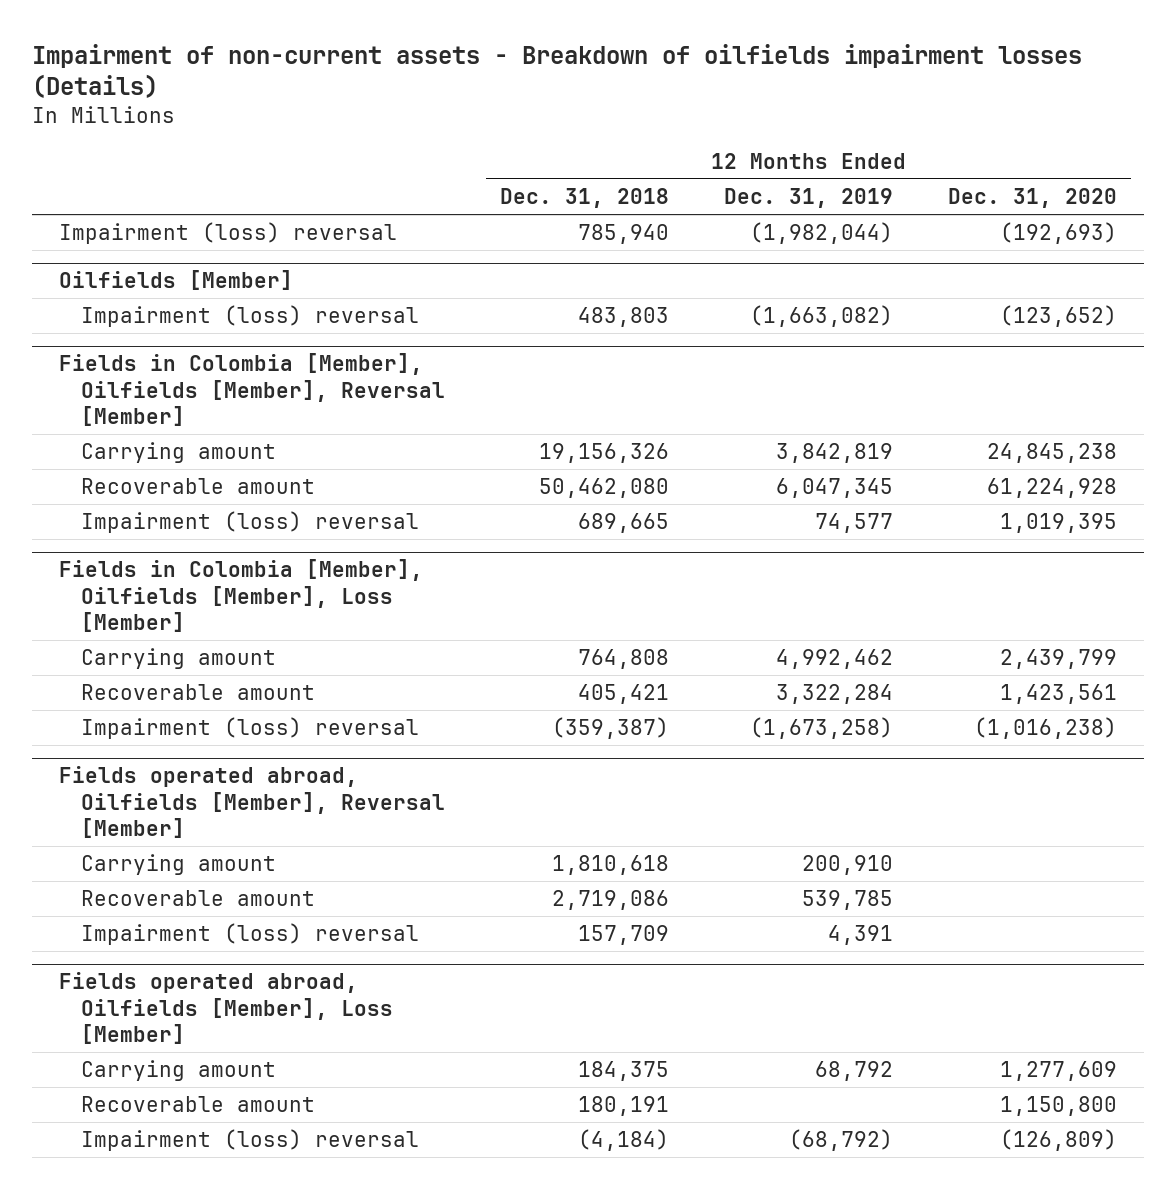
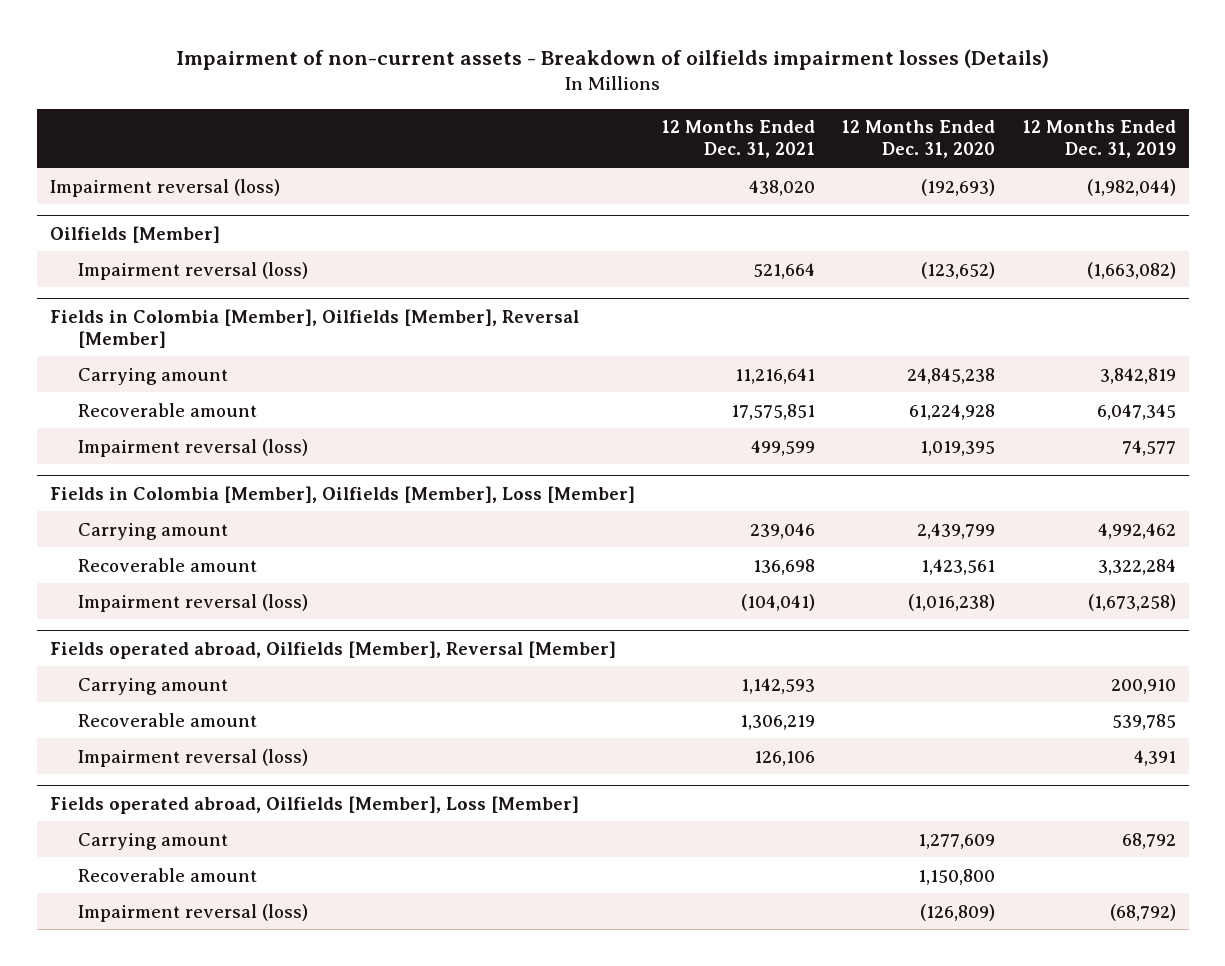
- | 12 Months Ended Dec. 31, 2018 | 12 Months Ended Dec. 31, 2019 | 12 Months Ended Dec. 31, 2020
+ | 12 Months Ended Dec. 31, 2021 | 12 Months Ended Dec. 31, 2020 | 12 Months Ended Dec. 31, 2019
- Impairment (loss) reversal | 785,940 | (1,982,044) | (192,693)
+ Impairment reversal (loss) | 438,020 | (192,693) | (1,982,044)
@ Oilfields [Member]
- Impairment (loss) reversal | 483,803 | (1,663,082) | (123,652)
+ Impairment reversal (loss) | 521,664 | (123,652) | (1,663,082)
@ Fields in Colombia [Member], Oilfields [Member], Reversal [Member]
- Impairment (loss) reversal | 689,665 | 74,577 | 1,019,395
+ Impairment reversal (loss) | 499,599 | 1,019,395 | 74,577
@ Fields in Colombia [Member], Oilfields [Member], Loss [Member]
- Impairment (loss) reversal | (359,387) | (1,673,258) | (1,016,238)
+ Impairment reversal (loss) | (104,041) | (1,016,238) | (1,673,258)
@ Fields operated abroad, Oilfields [Member], Reversal [Member]
- Impairment (loss) reversal | 157,709 | 4,391 |
+ Impairment reversal (loss) | 126,106 | | 4,391
@ Fields operated abroad, Oilfields [Member], Loss [Member]
- Impairment (loss) reversal | (4,184) | (68,792) | (126,809)
+ Impairment reversal (loss) | | (126,809) | (68,792)

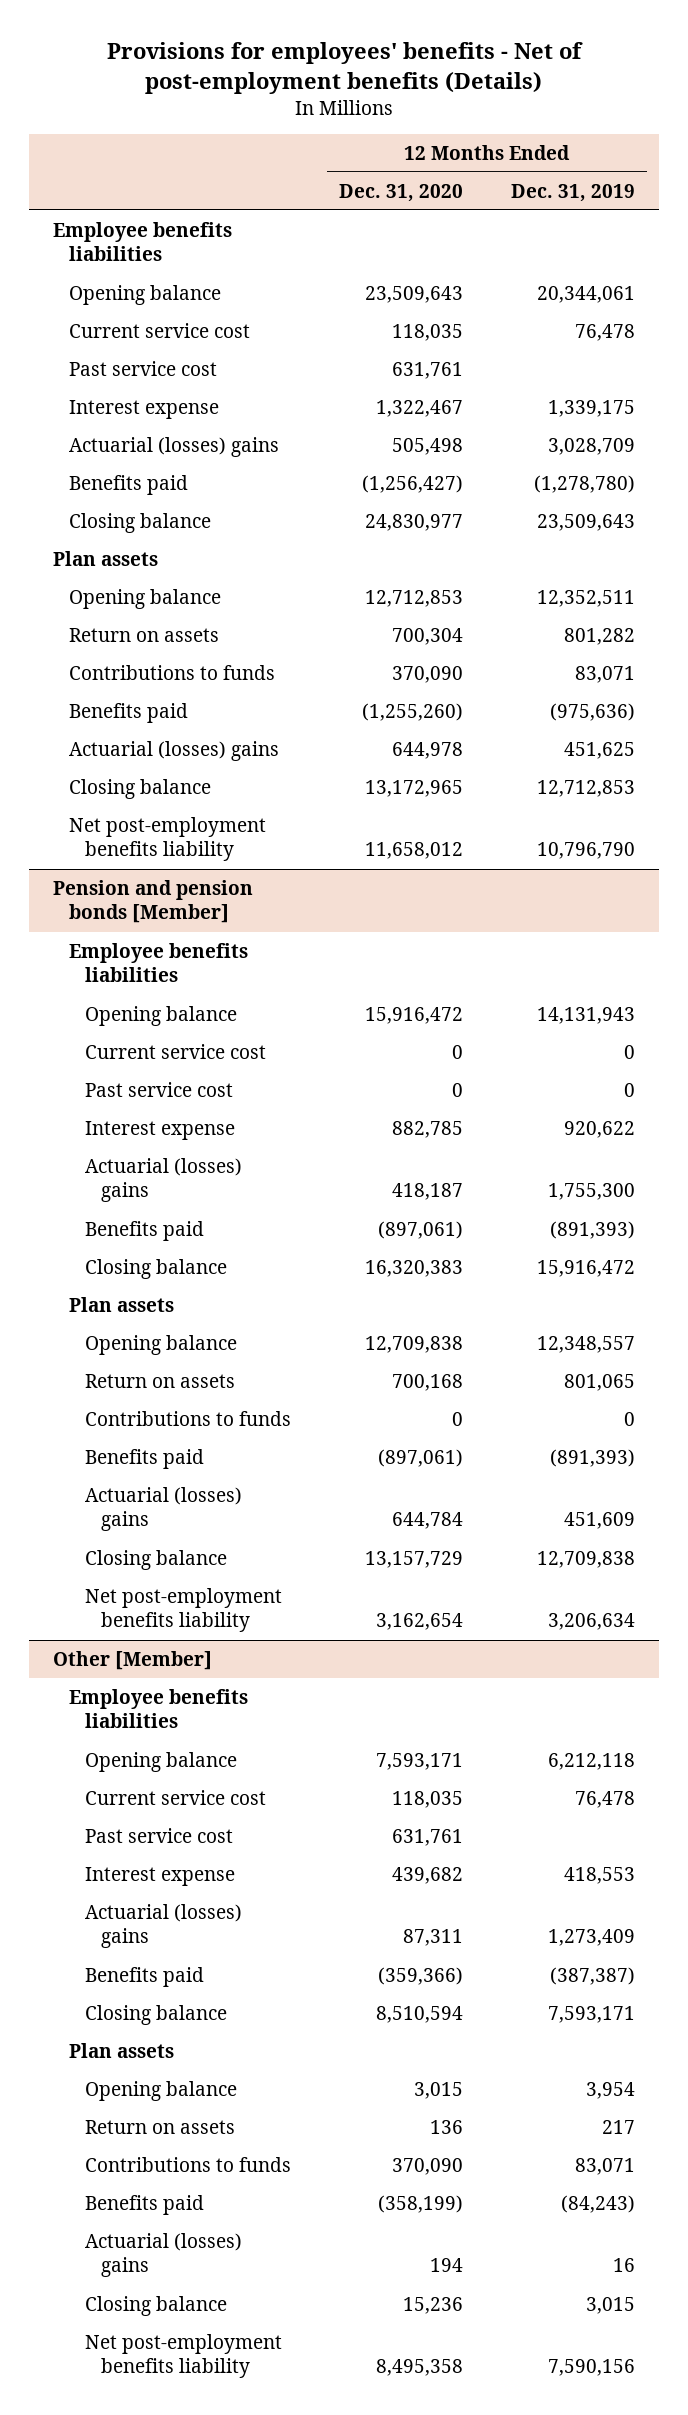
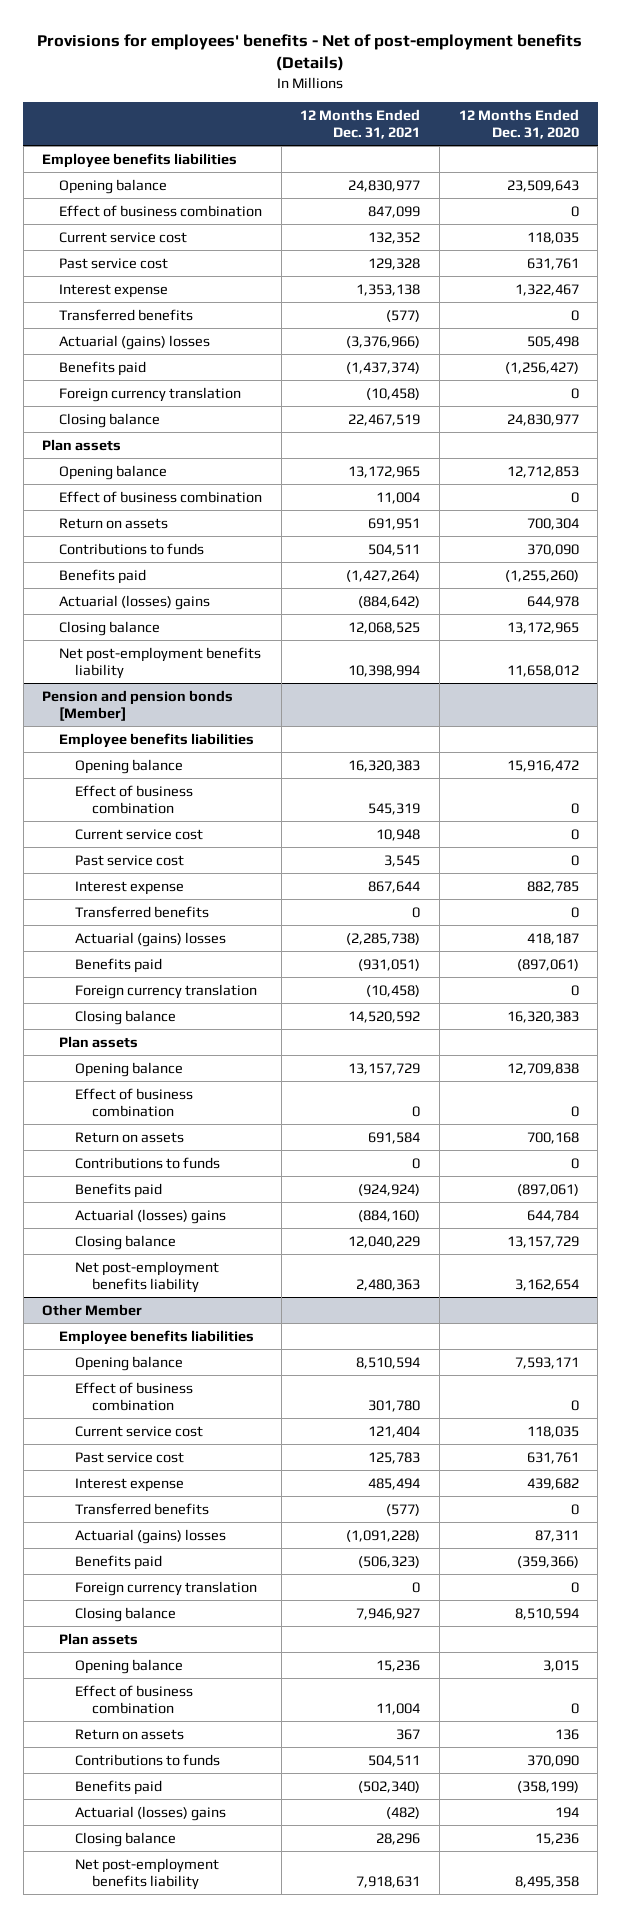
- | 12 Months Ended Dec. 31, 2020 | 12 Months Ended Dec. 31, 2019
+ | 12 Months Ended Dec. 31, 2021 | 12 Months Ended Dec. 31, 2020
+ Effect of business combination | 847,099 | 0
- Actuarial (losses) gains | 505,498 | 3,028,709
+ Transferred benefits | (577) | 0
+ Actuarial (gains) losses | (3,376,966) | 505,498
+ Foreign currency translation | (10,458) | 0
+ Effect of business combination | 11,004 | 0
@ Pension and pension bonds [Member]
+ Effect of business combination | 545,319 | 0
- Actuarial (losses) gains | 418,187 | 1,755,300
+ Transferred benefits | 0 | 0
+ Actuarial (gains) losses | (2,285,738) | 418,187
+ Foreign currency translation | (10,458) | 0
+ Effect of business combination | 0 | 0
- Other [Member]
+ Other Member
+ Effect of business combination | 301,780 | 0
- Actuarial (losses) gains | 87,311 | 1,273,409
+ Transferred benefits | (577) | 0
+ Actuarial (gains) losses | (1,091,228) | 87,311
+ Foreign currency translation | 0 | 0
+ Effect of business combination | 11,004 | 0

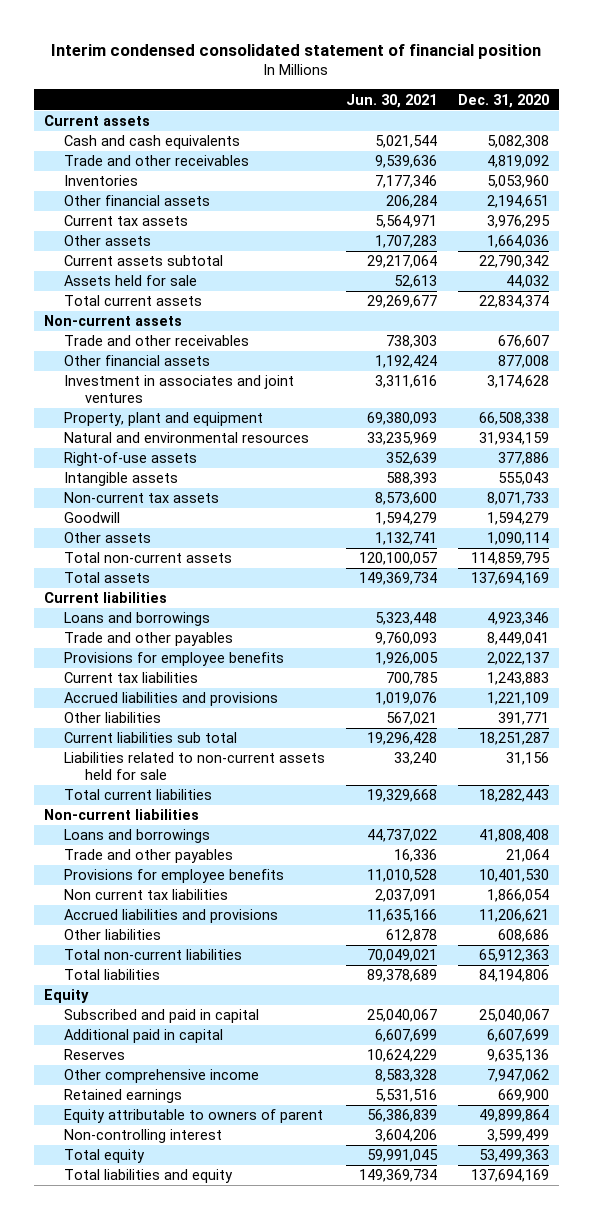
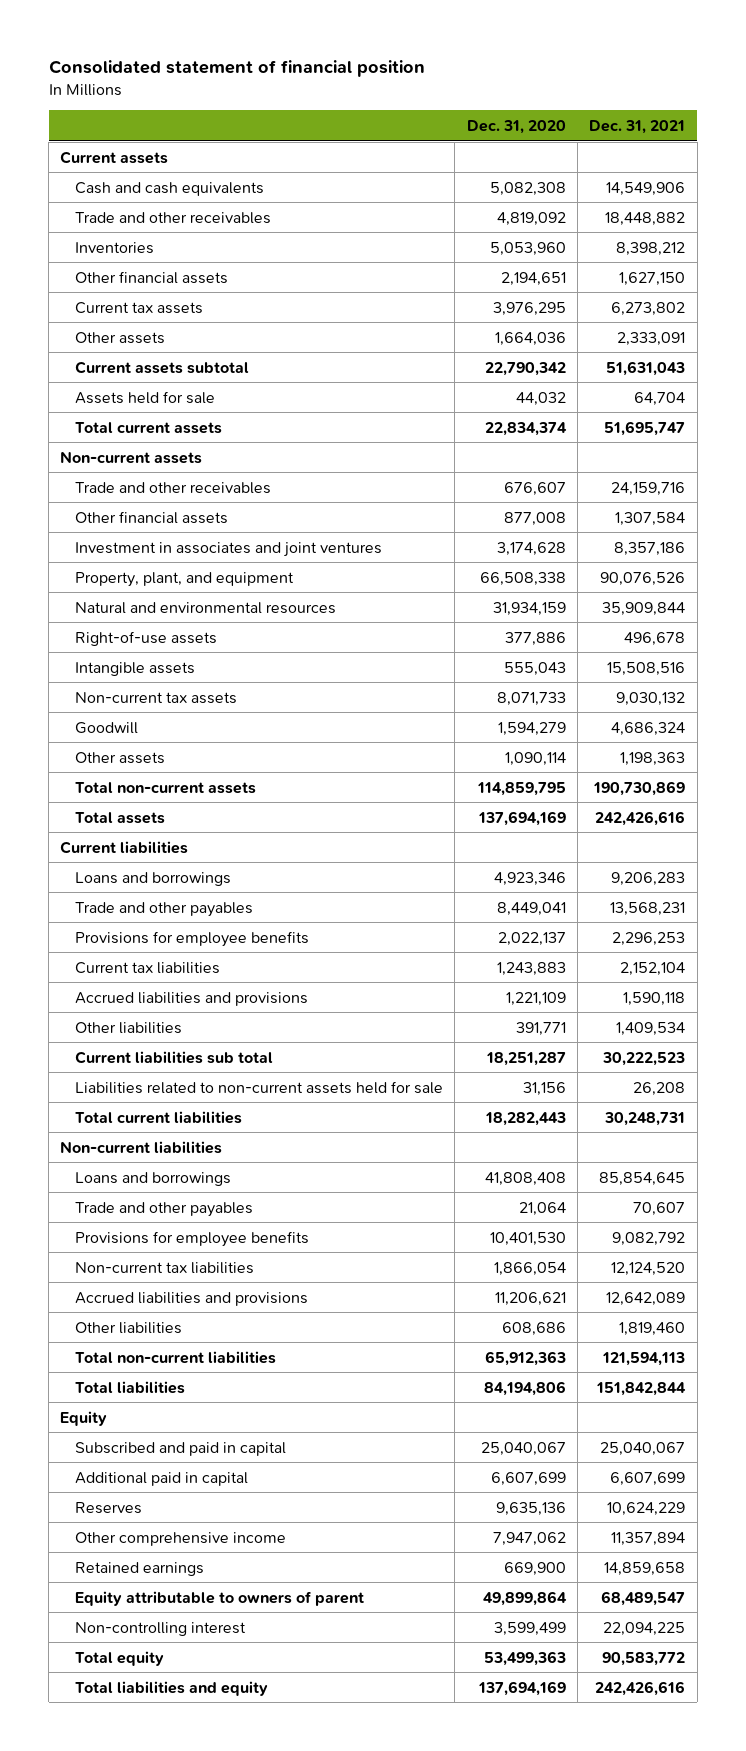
- Interim condensed consolidated statement of financial position
+ Consolidated statement of financial position
- | Jun. 30, 2021 | Dec. 31, 2020
+ | Dec. 31, 2020 | Dec. 31, 2021
- Property, plant and equipment | 69,380,093 | 66,508,338
+ Property, plant, and equipment | 66,508,338 | 90,076,526
- Non current tax liabilities | 2,037,091 | 1,866,054
+ Non-current tax liabilities | 1,866,054 | 12,124,520

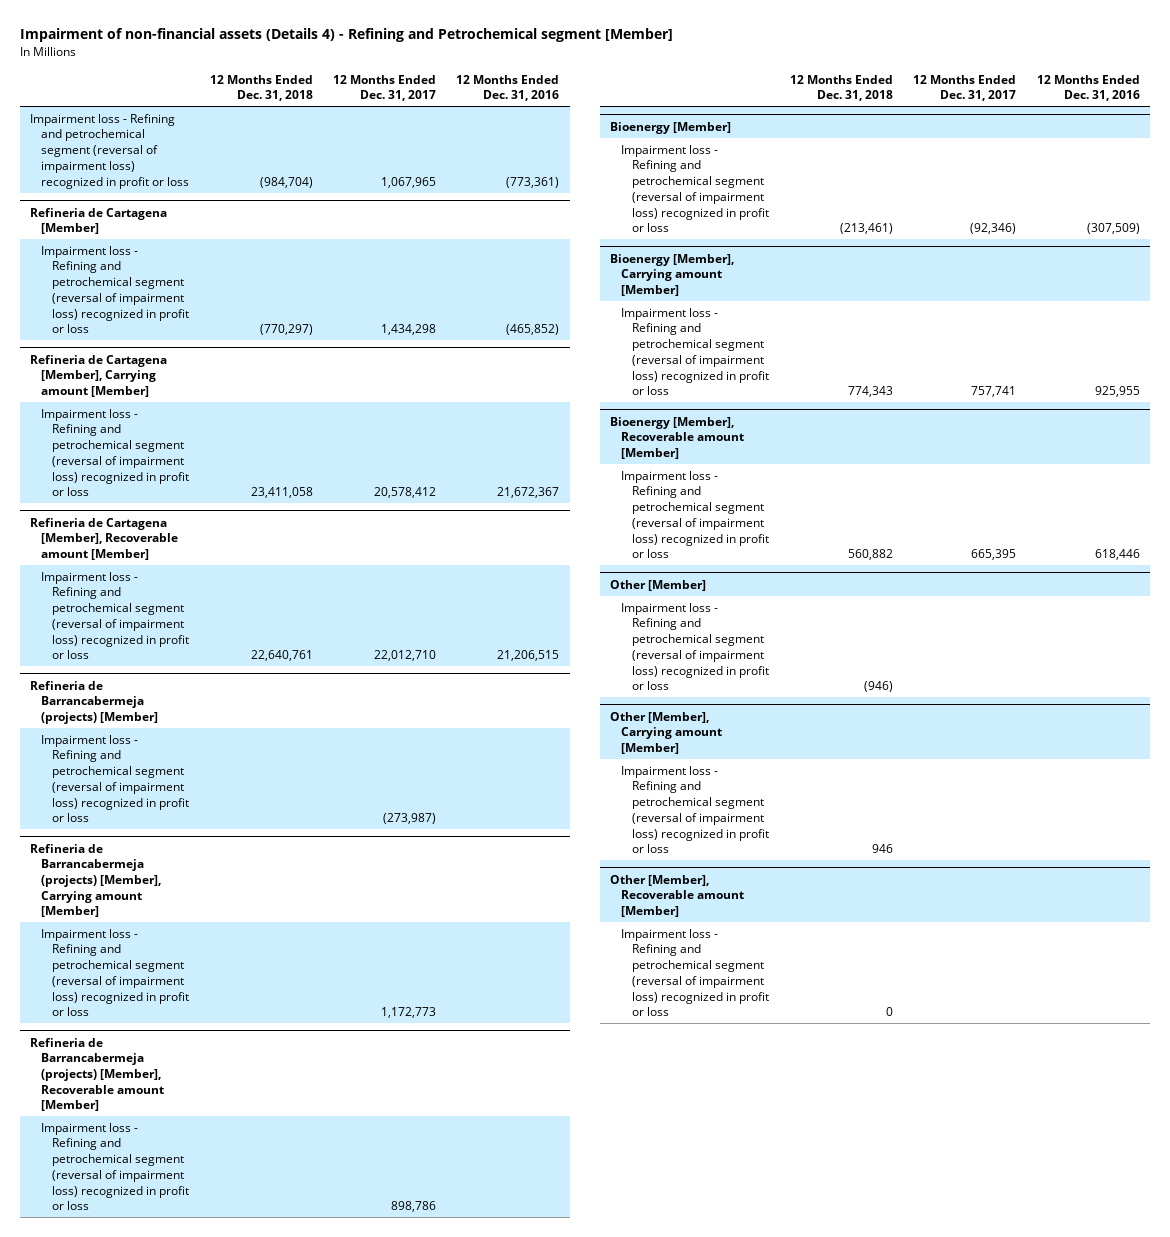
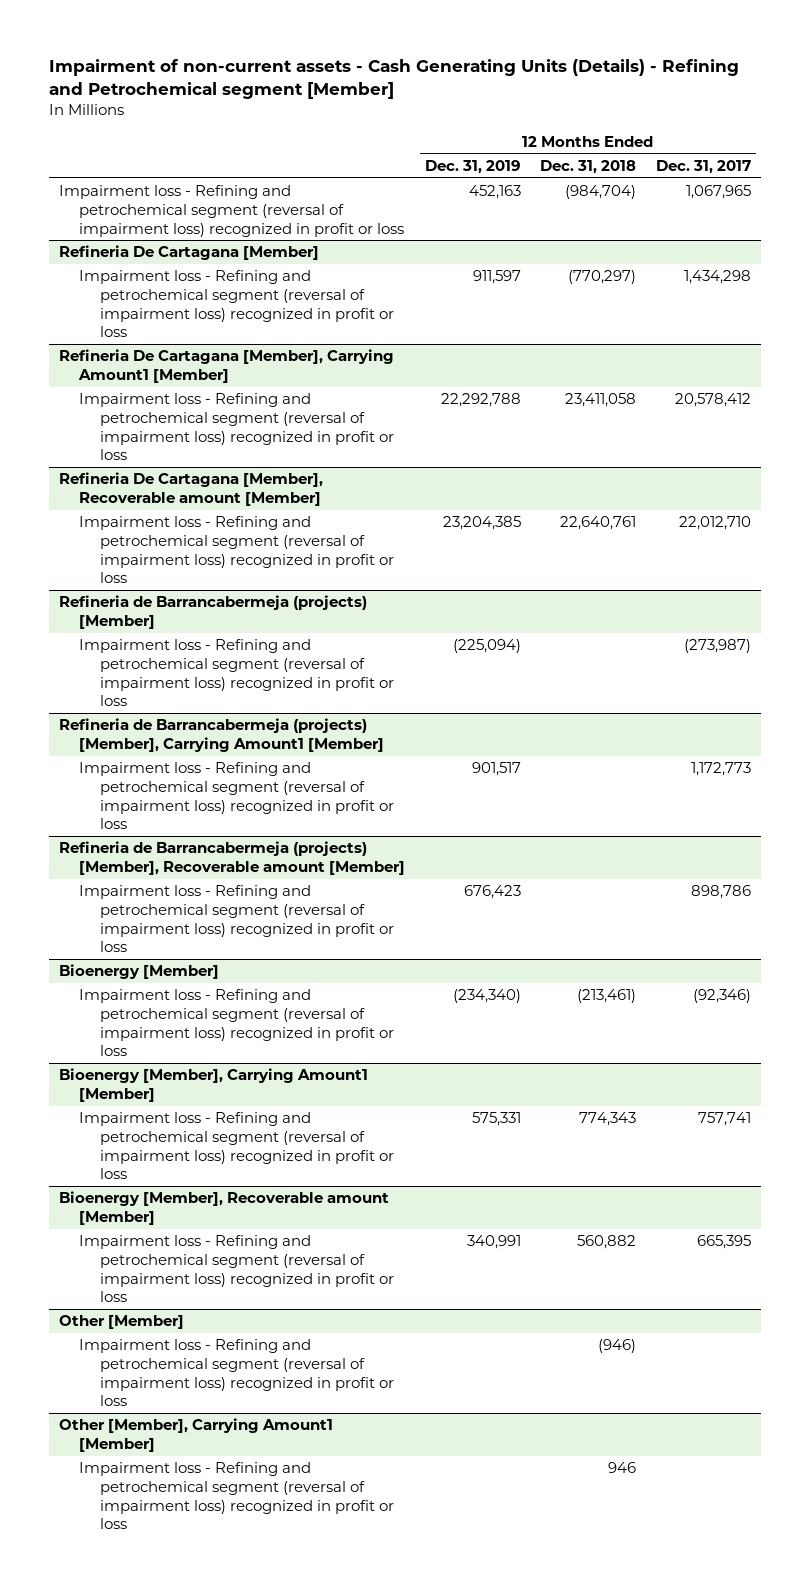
- Impairment of non-financial assets (Details 4) - Refining and Petrochemical segment [Member]
+ Impairment of non-current assets - Cash Generating Units (Details) - Refining and Petrochemical segment [Member]
- | 12 Months Ended Dec. 31, 2018 | 12 Months Ended Dec. 31, 2017 | 12 Months Ended Dec. 31, 2016
+ | 12 Months Ended Dec. 31, 2019 | 12 Months Ended Dec. 31, 2018 | 12 Months Ended Dec. 31, 2017
- Refineria de Cartagena [Member]
+ Refineria De Cartagana [Member]
- Refineria de Cartagena [Member], Carrying amount [Member]
+ Refineria De Cartagana [Member], Carrying Amount1 [Member]
- Refineria de Cartagena [Member], Recoverable amount [Member]
+ Refineria De Cartagana [Member], Recoverable amount [Member]
- Refineria de Barrancabermeja (projects) [Member], Carrying amount [Member]
+ Refineria de Barrancabermeja (projects) [Member], Carrying Amount1 [Member]
- Bioenergy [Member], Carrying amount [Member]
+ Bioenergy [Member], Carrying Amount1 [Member]
- Other [Member], Carrying amount [Member]
+ Other [Member], Carrying Amount1 [Member]
- Other [Member], Recoverable amount [Member]
- Impairment loss - Refining and petrochemical segment (reversal of impairment loss) recognized in profit or loss | 0 | |

